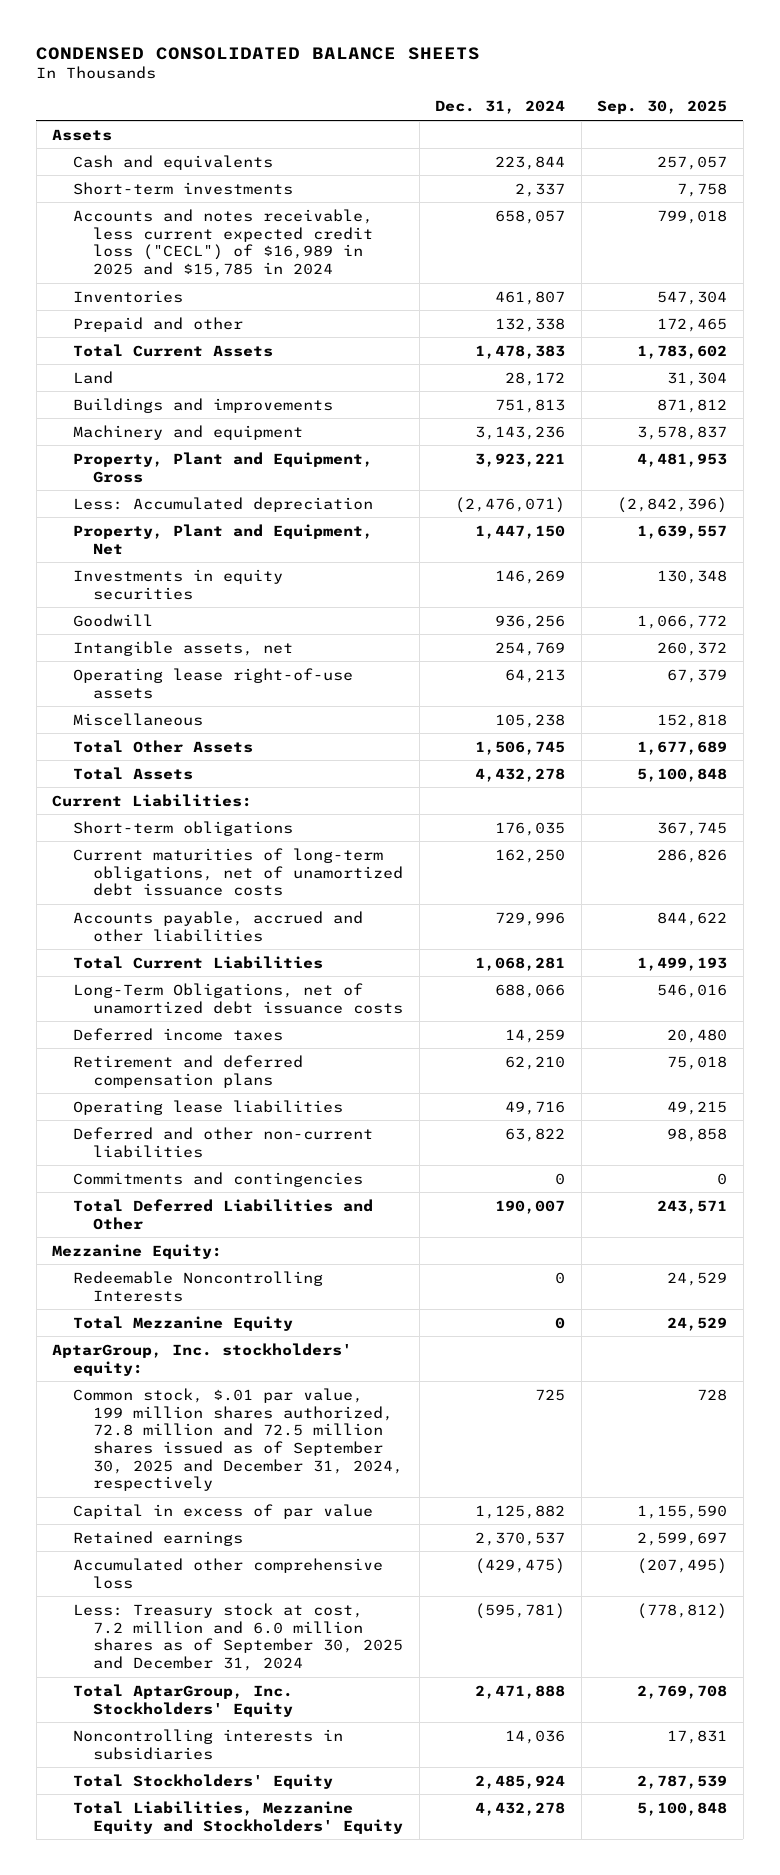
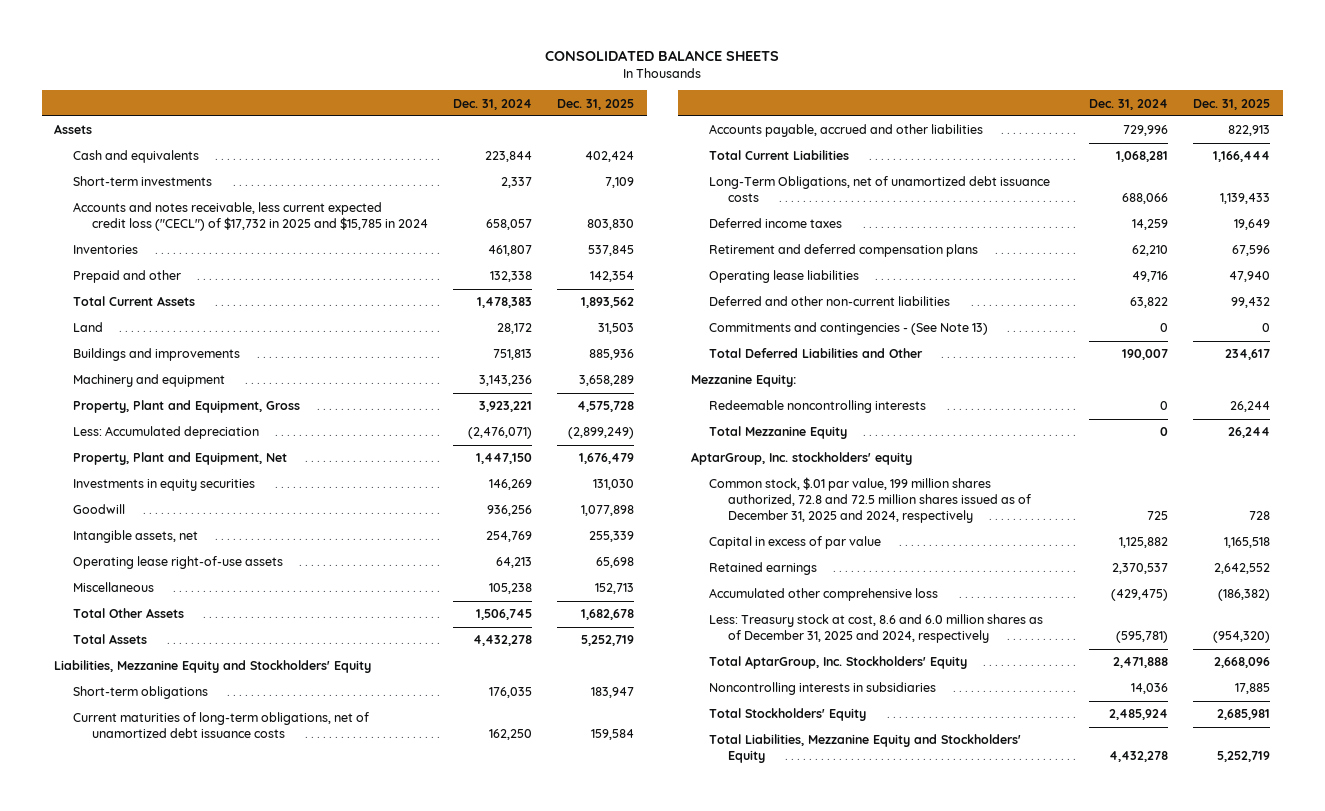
- CONDENSED CONSOLIDATED BALANCE SHEETS
+ CONSOLIDATED BALANCE SHEETS
- | Dec. 31, 2024 | Sep. 30, 2025
+ | Dec. 31, 2024 | Dec. 31, 2025
- Accounts and notes receivable, less current expected credit loss ("CECL") of $16,989 in 2025 and $15,785 in 2024 | 658,057 | 799,018
+ Accounts and notes receivable, less current expected credit loss ("CECL") of $17,732 in 2025 and $15,785 in 2024 | 658,057 | 803,830
- Current Liabilities:
+ Liabilities, Mezzanine Equity and Stockholders' Equity
- Commitments and contingencies | 0 | 0
+ Commitments and contingencies - (See Note 13) | 0 | 0
- Redeemable Noncontrolling Interests | 0 | 24,529
+ Redeemable noncontrolling interests | 0 | 26,244
- AptarGroup, Inc. stockholders' equity:
- Common stock, $.01 par value, 199 million shares authorized, 72.8 million and 72.5 million shares issued as of September 30, 2025 and December 31, 2024, respectively | 725 | 728
+ AptarGroup, Inc. stockholders' equity
+ Common stock, $.01 par value, 199 million shares authorized, 72.8 and 72.5 million shares issued as of December 31, 2025 and 2024, respectively | 725 | 728
- Less: Treasury stock at cost, 7.2 million and 6.0 million shares as of September 30, 2025 and December 31, 2024 | (595,781) | (778,812)
+ Less: Treasury stock at cost, 8.6 and 6.0 million shares as of December 31, 2025 and 2024, respectively | (595,781) | (954,320)

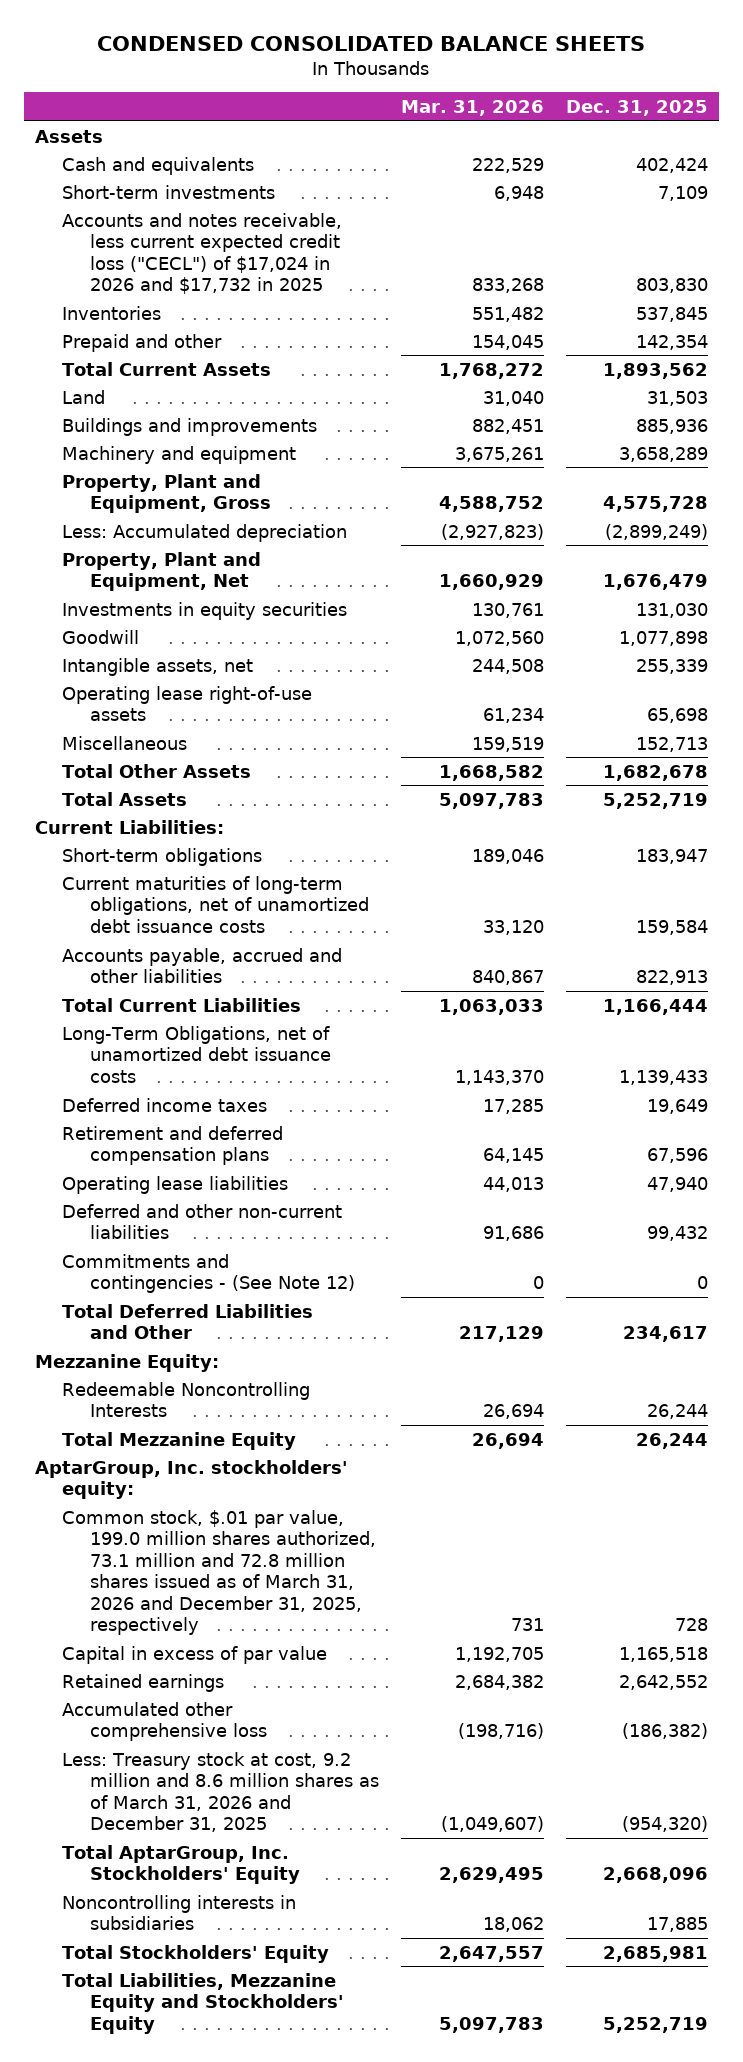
- CONSOLIDATED BALANCE SHEETS
+ CONDENSED CONSOLIDATED BALANCE SHEETS
- | Dec. 31, 2024 | Dec. 31, 2025
+ | Mar. 31, 2026 | Dec. 31, 2025
- Accounts and notes receivable, less current expected credit loss ("CECL") of $17,732 in 2025 and $15,785 in 2024 | 658,057 | 803,830
+ Accounts and notes receivable, less current expected credit loss ("CECL") of $17,024 in 2026 and $17,732 in 2025 | 833,268 | 803,830
- Liabilities, Mezzanine Equity and Stockholders' Equity
+ Current Liabilities:
- Commitments and contingencies - (See Note 13) | 0 | 0
+ Commitments and contingencies - (See Note 12) | 0 | 0
- Redeemable noncontrolling interests | 0 | 26,244
+ Redeemable Noncontrolling Interests | 26,694 | 26,244
- AptarGroup, Inc. stockholders' equity
- Common stock, $.01 par value, 199 million shares authorized, 72.8 and 72.5 million shares issued as of December 31, 2025 and 2024, respectively | 725 | 728
+ AptarGroup, Inc. stockholders' equity:
+ Common stock, $.01 par value, 199.0 million shares authorized, 73.1 million and 72.8 million shares issued as of March 31, 2026 and December 31, 2025, respectively | 731 | 728
- Less: Treasury stock at cost, 8.6 and 6.0 million shares as of December 31, 2025 and 2024, respectively | (595,781) | (954,320)
+ Less: Treasury stock at cost, 9.2 million and 8.6 million shares as of March 31, 2026 and December 31, 2025 | (1,049,607) | (954,320)

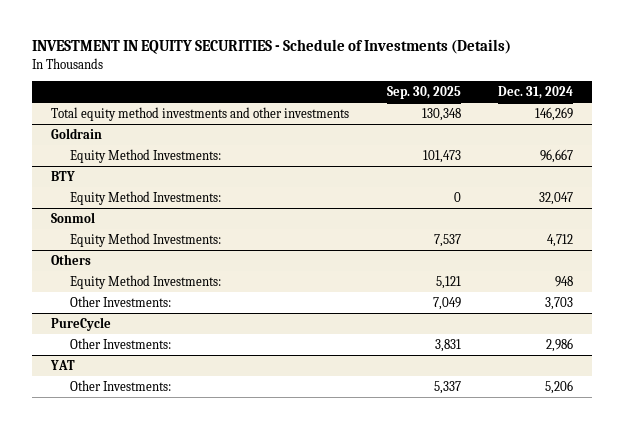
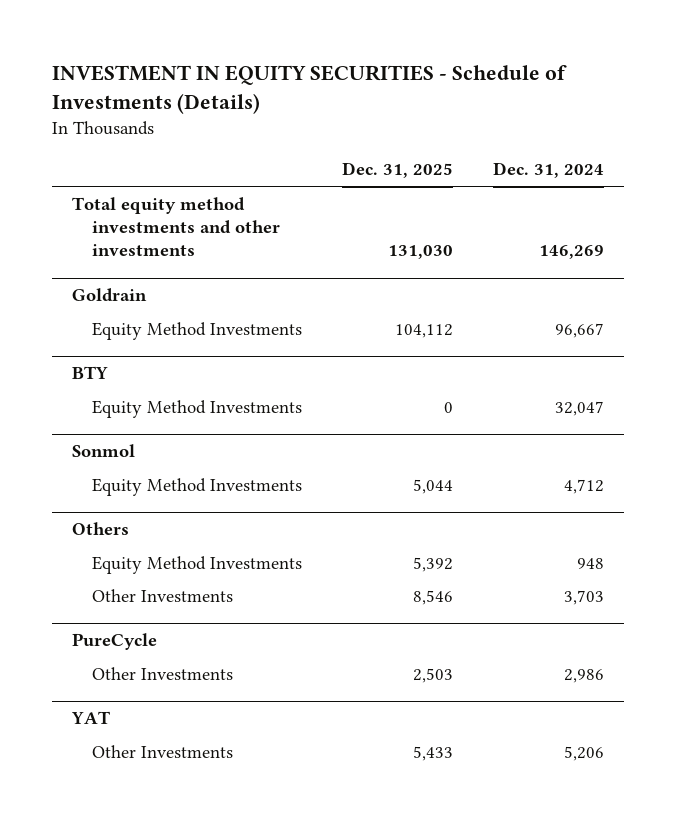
- | Sep. 30, 2025 | Dec. 31, 2024
+ | Dec. 31, 2025 | Dec. 31, 2024
@ Goldrain
- Equity Method Investments: | 101,473 | 96,667
+ Equity Method Investments | 104,112 | 96,667
@ BTY
- Equity Method Investments: | 0 | 32,047
+ Equity Method Investments | 0 | 32,047
@ Sonmol
- Equity Method Investments: | 7,537 | 4,712
+ Equity Method Investments | 5,044 | 4,712
@ Others
- Equity Method Investments: | 5,121 | 948
- Other Investments: | 7,049 | 3,703
+ Equity Method Investments | 5,392 | 948
+ Other Investments | 8,546 | 3,703
@ PureCycle
- Other Investments: | 3,831 | 2,986
+ Other Investments | 2,503 | 2,986
@ YAT
- Other Investments: | 5,337 | 5,206
+ Other Investments | 5,433 | 5,206

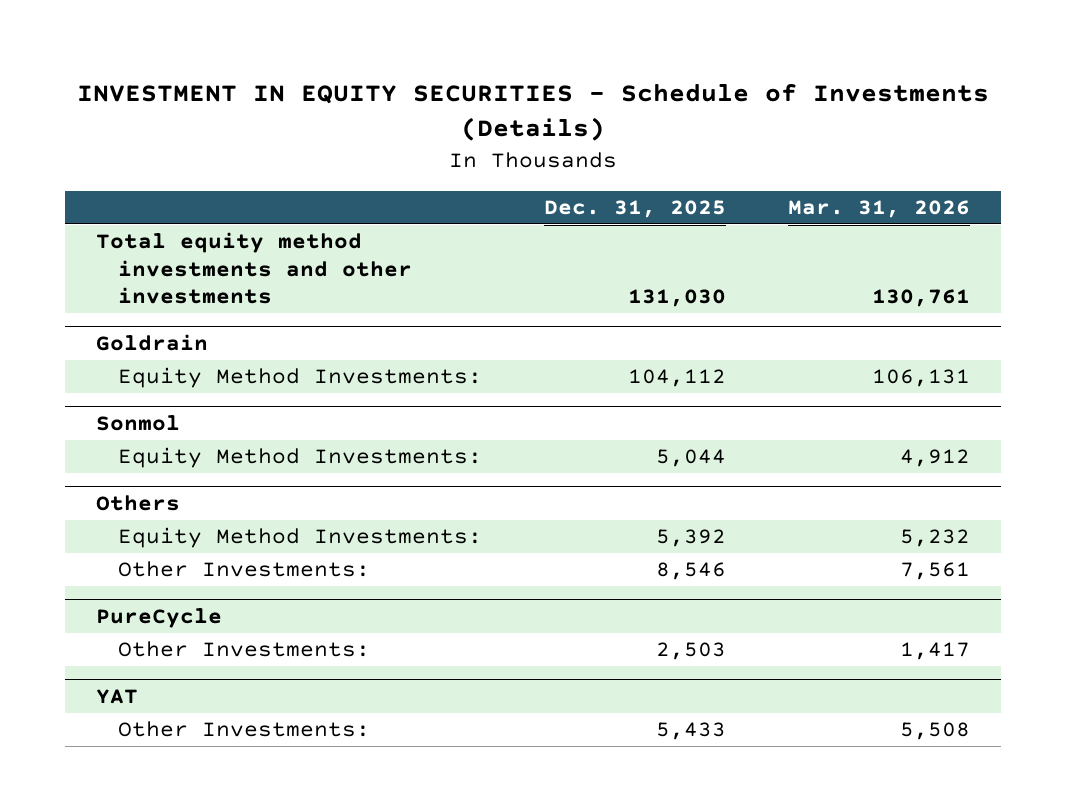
- | Dec. 31, 2025 | Dec. 31, 2024
+ | Dec. 31, 2025 | Mar. 31, 2026
@ Goldrain
- Equity Method Investments | 104,112 | 96,667
- BTY
- Equity Method Investments | 0 | 32,047
@ Goldrain
+ Equity Method Investments: | 104,112 | 106,131
@ Sonmol
- Equity Method Investments | 5,044 | 4,712
+ Equity Method Investments: | 5,044 | 4,912
@ Others
- Equity Method Investments | 5,392 | 948
- Other Investments | 8,546 | 3,703
+ Equity Method Investments: | 5,392 | 5,232
+ Other Investments: | 8,546 | 7,561
@ PureCycle
- Other Investments | 2,503 | 2,986
+ Other Investments: | 2,503 | 1,417
@ YAT
- Other Investments | 5,433 | 5,206
+ Other Investments: | 5,433 | 5,508

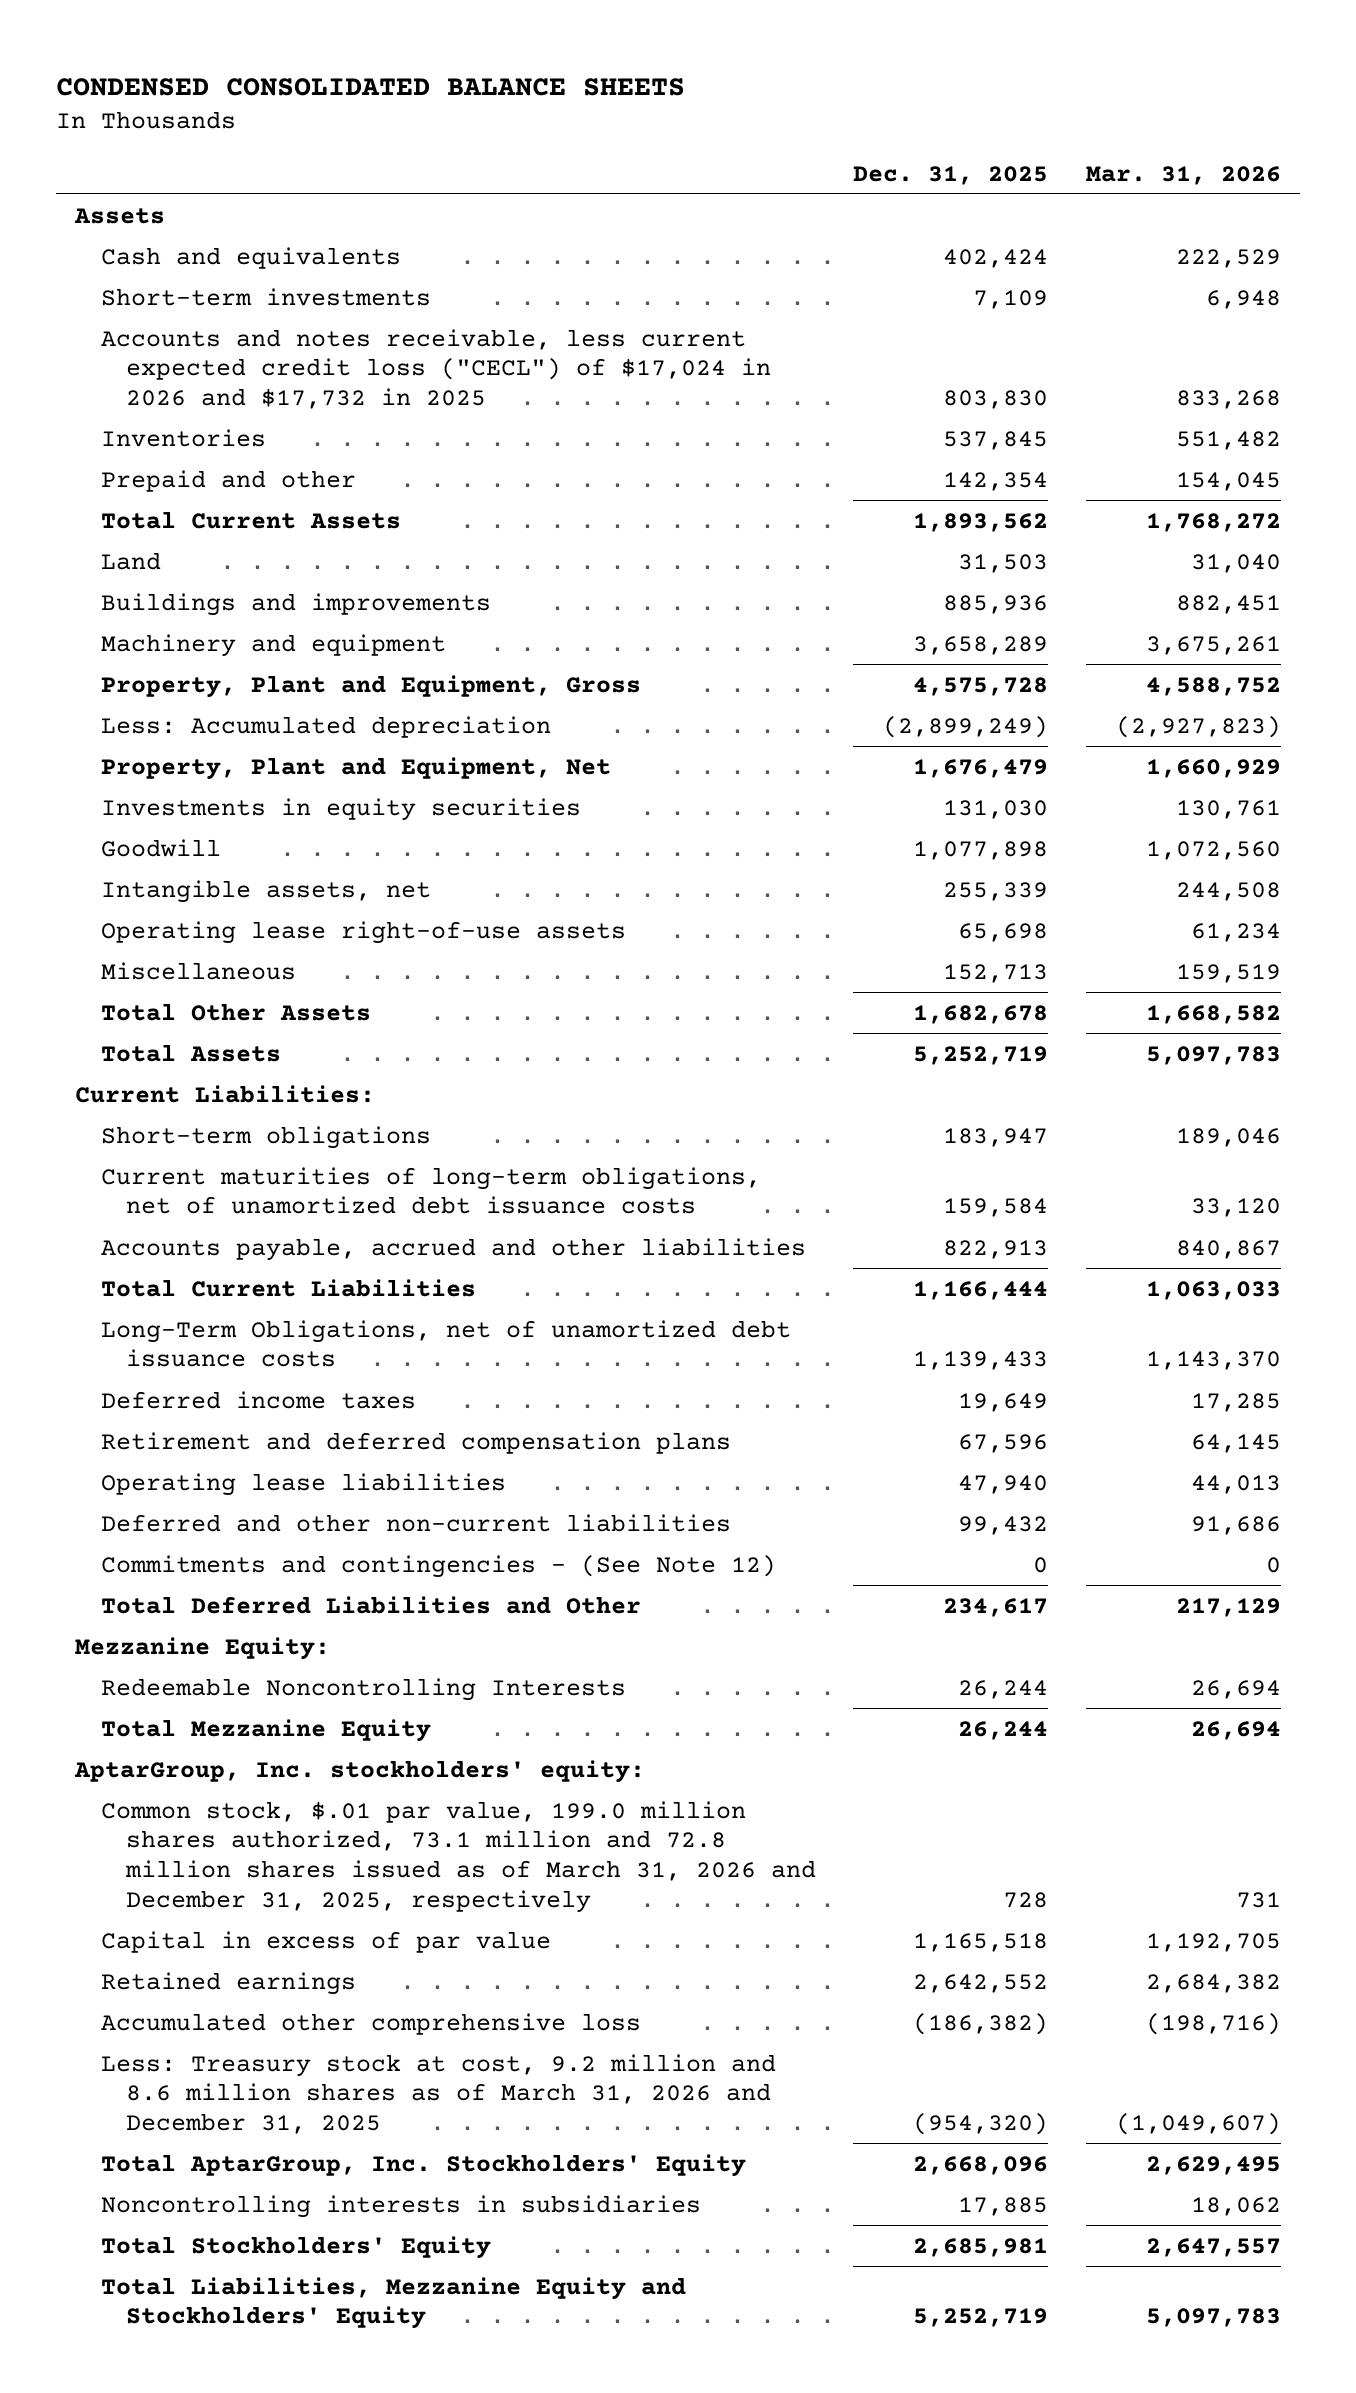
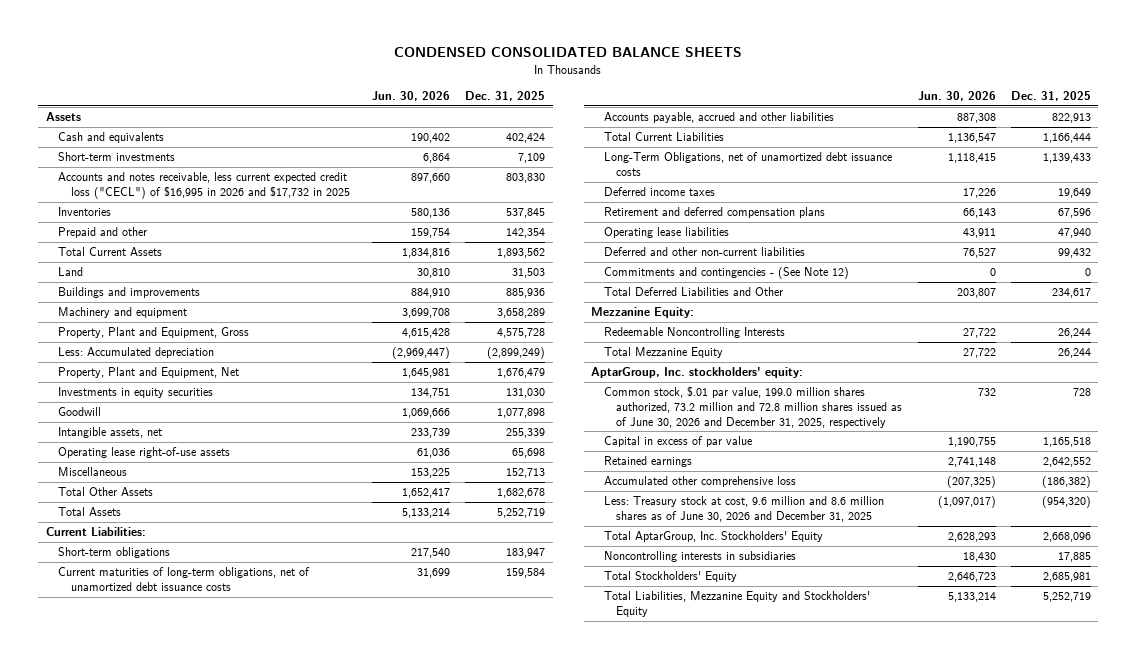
- | Dec. 31, 2025 | Mar. 31, 2026
+ | Jun. 30, 2026 | Dec. 31, 2025
- Accounts and notes receivable, less current expected credit loss ("CECL") of $17,024 in 2026 and $17,732 in 2025 | 803,830 | 833,268
+ Accounts and notes receivable, less current expected credit loss ("CECL") of $16,995 in 2026 and $17,732 in 2025 | 897,660 | 803,830
- Common stock, $.01 par value, 199.0 million shares authorized, 73.1 million and 72.8 million shares issued as of March 31, 2026 and December 31, 2025, respectively | 728 | 731
+ Common stock, $.01 par value, 199.0 million shares authorized, 73.2 million and 72.8 million shares issued as of June 30, 2026 and December 31, 2025, respectively | 732 | 728
- Less: Treasury stock at cost, 9.2 million and 8.6 million shares as of March 31, 2026 and December 31, 2025 | (954,320) | (1,049,607)
+ Less: Treasury stock at cost, 9.6 million and 8.6 million shares as of June 30, 2026 and December 31, 2025 | (1,097,017) | (954,320)

